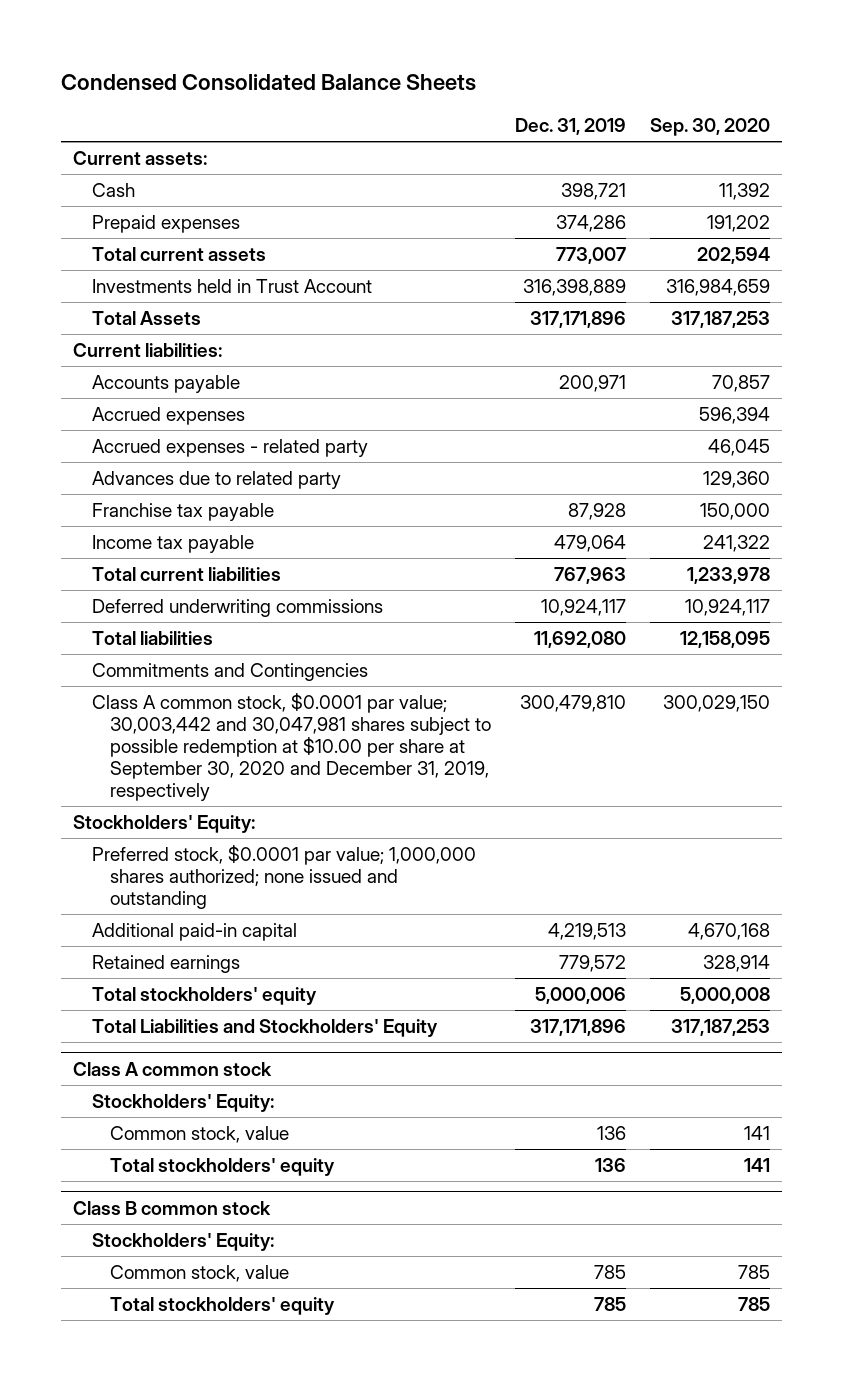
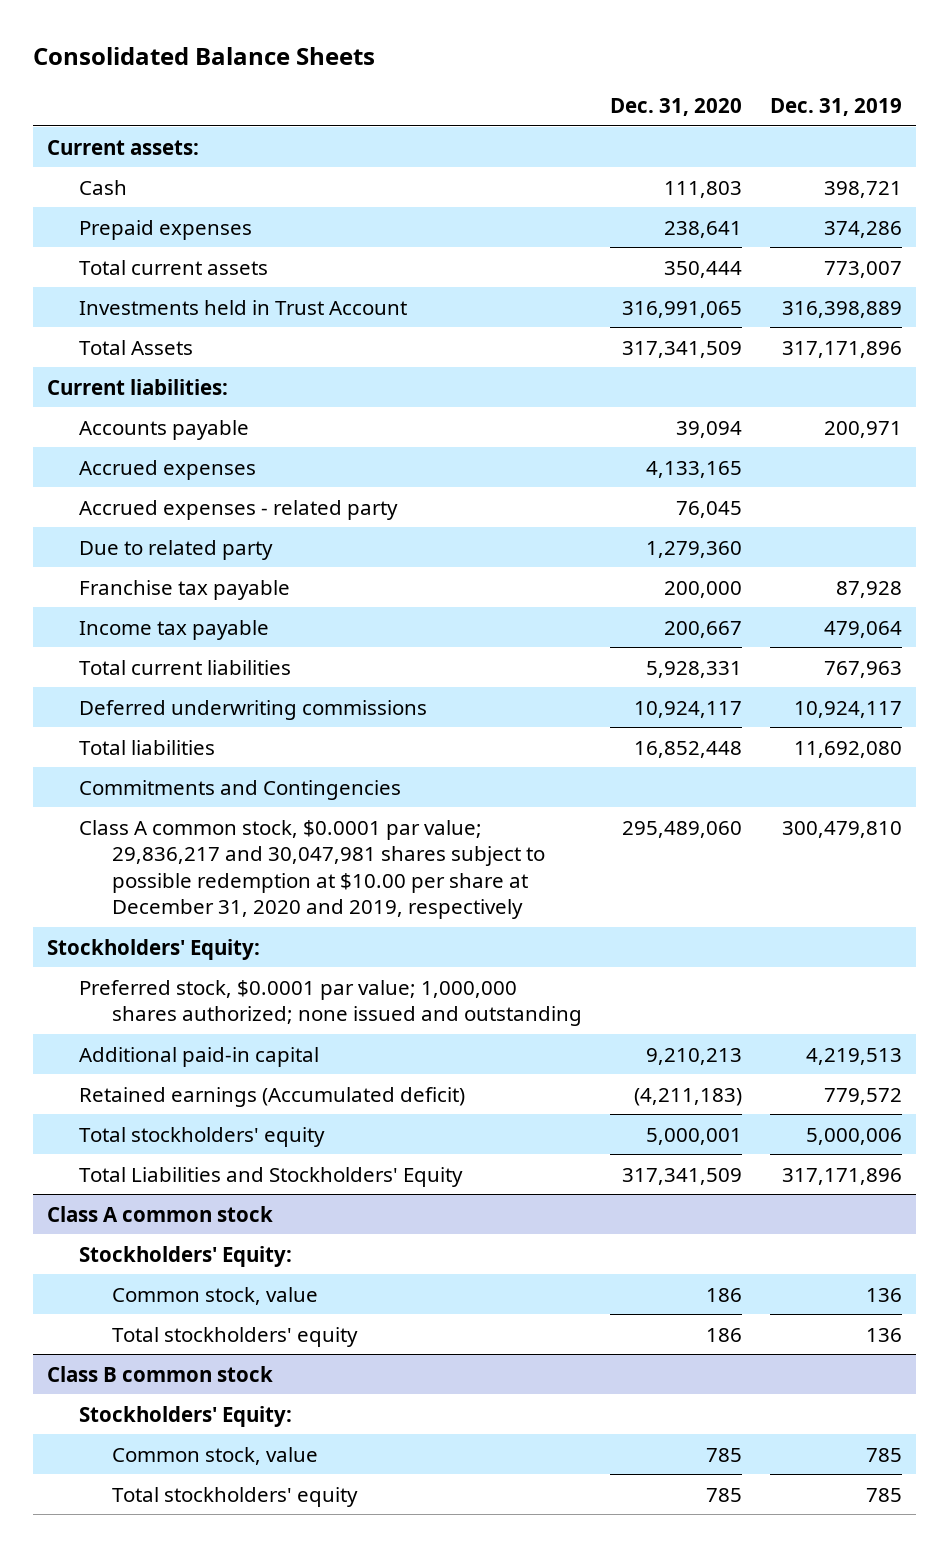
- Condensed Consolidated Balance Sheets
+ Consolidated Balance Sheets
- | Dec. 31, 2019 | Sep. 30, 2020
+ | Dec. 31, 2020 | Dec. 31, 2019
- Advances due to related party | | 129,360
+ Due to related party | 1,279,360 |
- Class A common stock, $0.0001 par value; 30,003,442 and 30,047,981 shares subject to possible redemption at $10.00 per share at September 30, 2020 and December 31, 2019, respectively | 300,479,810 | 300,029,150
+ Class A common stock, $0.0001 par value; 29,836,217 and 30,047,981 shares subject to possible redemption at $10.00 per share at December 31, 2020 and 2019, respectively | 295,489,060 | 300,479,810
- Retained earnings | 779,572 | 328,914
+ Retained earnings (Accumulated deficit) | (4,211,183) | 779,572

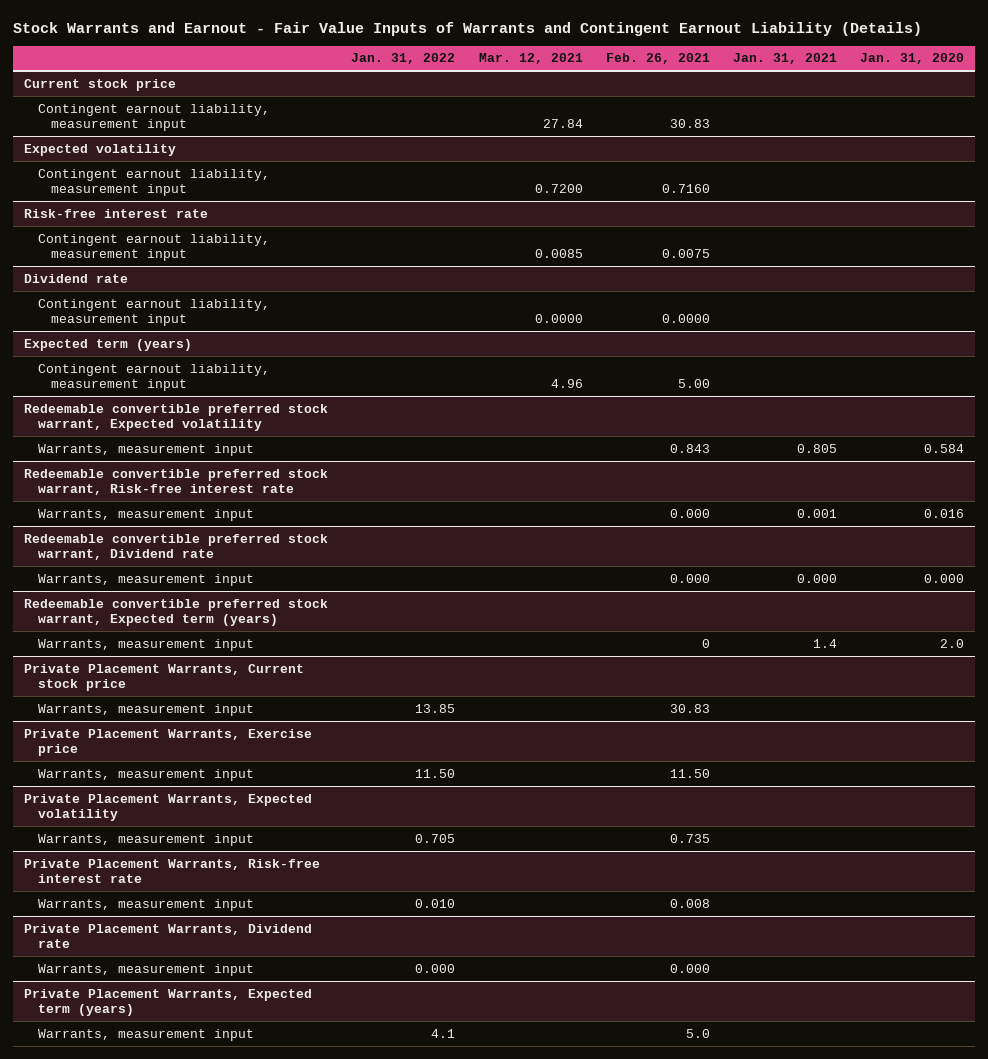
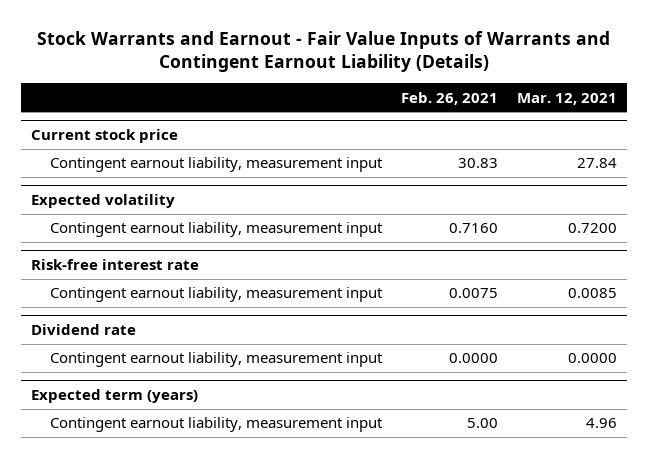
- | Jan. 31, 2022 | Mar. 12, 2021 | Feb. 26, 2021 | Jan. 31, 2021 | Jan. 31, 2020
+ | Feb. 26, 2021 | Mar. 12, 2021
- Redeemable convertible preferred stock warrant, Expected volatility
- Warrants, measurement input | | | 0.843 | 0.805 | 0.584
- Redeemable convertible preferred stock warrant, Risk-free interest rate
- Warrants, measurement input | | | 0.000 | 0.001 | 0.016
- Redeemable convertible preferred stock warrant, Dividend rate
- Warrants, measurement input | | | 0.000 | 0.000 | 0.000
- Redeemable convertible preferred stock warrant, Expected term (years)
- Warrants, measurement input | | | 0 | 1.4 | 2.0
- Private Placement Warrants, Current stock price
- Warrants, measurement input | 13.85 | | 30.83 | |
- Private Placement Warrants, Exercise price
- Warrants, measurement input | 11.50 | | 11.50 | |
- Private Placement Warrants, Expected volatility
- Warrants, measurement input | 0.705 | | 0.735 | |
- Private Placement Warrants, Risk-free interest rate
- Warrants, measurement input | 0.010 | | 0.008 | |
- Private Placement Warrants, Dividend rate
- Warrants, measurement input | 0.000 | | 0.000 | |
- Private Placement Warrants, Expected term (years)
- Warrants, measurement input | 4.1 | | 5.0 | |

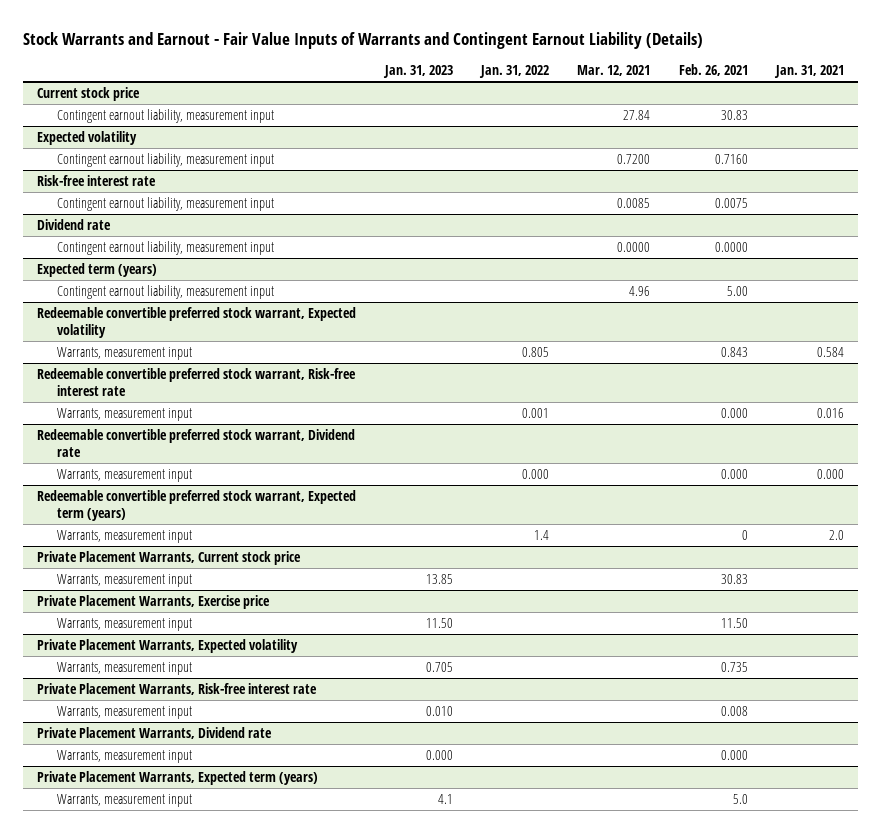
- | Feb. 26, 2021 | Mar. 12, 2021
+ | Jan. 31, 2023 | Jan. 31, 2022 | Mar. 12, 2021 | Feb. 26, 2021 | Jan. 31, 2021
+ Redeemable convertible preferred stock warrant, Expected volatility
+ Warrants, measurement input | | 0.805 | | 0.843 | 0.584
+ Redeemable convertible preferred stock warrant, Risk-free interest rate
+ Warrants, measurement input | | 0.001 | | 0.000 | 0.016
+ Redeemable convertible preferred stock warrant, Dividend rate
+ Warrants, measurement input | | 0.000 | | 0.000 | 0.000
+ Redeemable convertible preferred stock warrant, Expected term (years)
+ Warrants, measurement input | | 1.4 | | 0 | 2.0
+ Private Placement Warrants, Current stock price
+ Warrants, measurement input | 13.85 | | | 30.83 |
+ Private Placement Warrants, Exercise price
+ Warrants, measurement input | 11.50 | | | 11.50 |
+ Private Placement Warrants, Expected volatility
+ Warrants, measurement input | 0.705 | | | 0.735 |
+ Private Placement Warrants, Risk-free interest rate
+ Warrants, measurement input | 0.010 | | | 0.008 |
+ Private Placement Warrants, Dividend rate
+ Warrants, measurement input | 0.000 | | | 0.000 |
+ Private Placement Warrants, Expected term (years)
+ Warrants, measurement input | 4.1 | | | 5.0 |

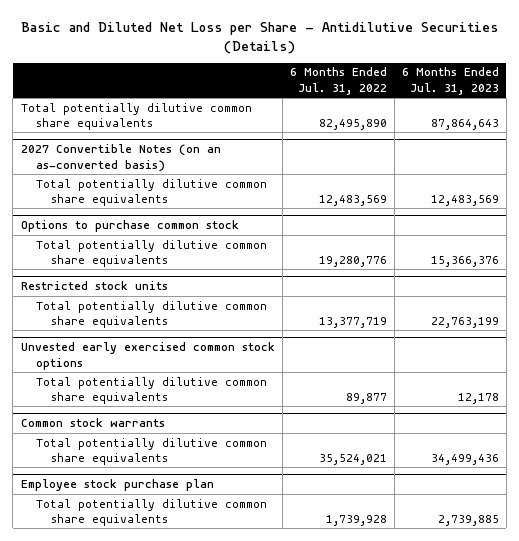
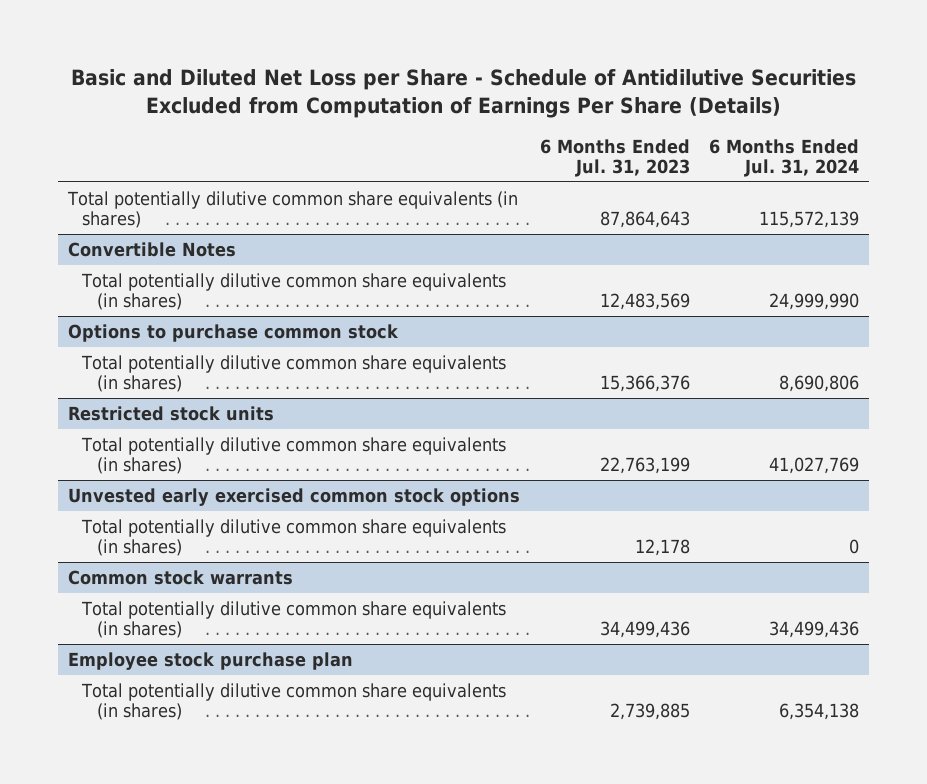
- Basic and Diluted Net Loss per Share - Antidilutive Securities (Details)
+ Basic and Diluted Net Loss per Share - Schedule of Antidilutive Securities Excluded from Computation of Earnings Per Share (Details)
- | 6 Months Ended Jul. 31, 2022 | 6 Months Ended Jul. 31, 2023
+ | 6 Months Ended Jul. 31, 2023 | 6 Months Ended Jul. 31, 2024
- Total potentially dilutive common share equivalents | 82,495,890 | 87,864,643
- 2027 Convertible Notes (on an as-converted basis)
- Total potentially dilutive common share equivalents | 12,483,569 | 12,483,569
+ Total potentially dilutive common share equivalents (in shares) | 87,864,643 | 115,572,139
+ Convertible Notes
+ Total potentially dilutive common share equivalents (in shares) | 12,483,569 | 24,999,990
@ Options to purchase common stock
- Total potentially dilutive common share equivalents | 19,280,776 | 15,366,376
+ Total potentially dilutive common share equivalents (in shares) | 15,366,376 | 8,690,806
@ Restricted stock units
- Total potentially dilutive common share equivalents | 13,377,719 | 22,763,199
+ Total potentially dilutive common share equivalents (in shares) | 22,763,199 | 41,027,769
@ Unvested early exercised common stock options
- Total potentially dilutive common share equivalents | 89,877 | 12,178
+ Total potentially dilutive common share equivalents (in shares) | 12,178 | 0
@ Common stock warrants
- Total potentially dilutive common share equivalents | 35,524,021 | 34,499,436
+ Total potentially dilutive common share equivalents (in shares) | 34,499,436 | 34,499,436
@ Employee stock purchase plan
- Total potentially dilutive common share equivalents | 1,739,928 | 2,739,885
+ Total potentially dilutive common share equivalents (in shares) | 2,739,885 | 6,354,138

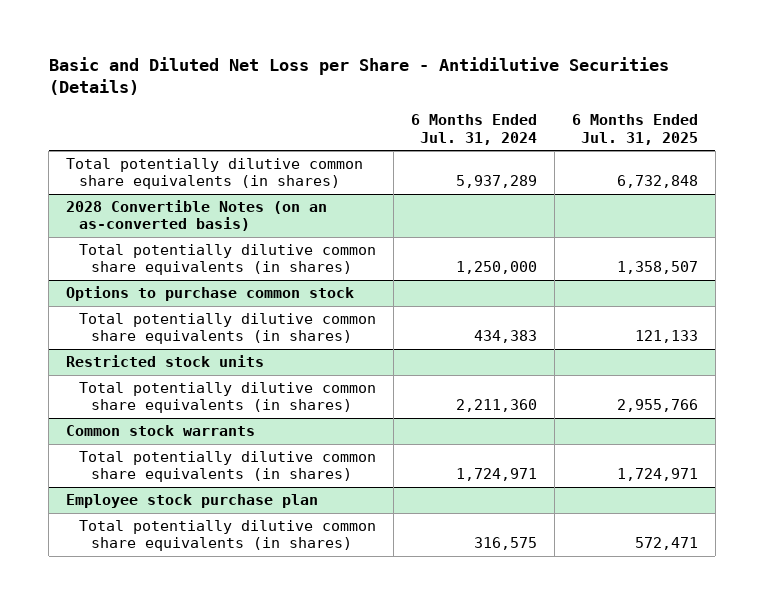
- Basic and Diluted Net Loss per Share - Schedule of Antidilutive Securities Excluded from Computation of Earnings Per Share (Details)
+ Basic and Diluted Net Loss per Share - Antidilutive Securities (Details)
- | 6 Months Ended Jul. 31, 2023 | 6 Months Ended Jul. 31, 2024
+ | 6 Months Ended Jul. 31, 2024 | 6 Months Ended Jul. 31, 2025
- Total potentially dilutive common share equivalents (in shares) | 87,864,643 | 115,572,139
- Convertible Notes
- Total potentially dilutive common share equivalents (in shares) | 12,483,569 | 24,999,990
+ Total potentially dilutive common share equivalents (in shares) | 5,937,289 | 6,732,848
+ 2028 Convertible Notes (on an as-converted basis)
+ Total potentially dilutive common share equivalents (in shares) | 1,250,000 | 1,358,507
@ Options to purchase common stock
- Total potentially dilutive common share equivalents (in shares) | 15,366,376 | 8,690,806
+ Total potentially dilutive common share equivalents (in shares) | 434,383 | 121,133
@ Restricted stock units
- Total potentially dilutive common share equivalents (in shares) | 22,763,199 | 41,027,769
- Unvested early exercised common stock options
- Total potentially dilutive common share equivalents (in shares) | 12,178 | 0
@ Restricted stock units
+ Total potentially dilutive common share equivalents (in shares) | 2,211,360 | 2,955,766
@ Common stock warrants
- Total potentially dilutive common share equivalents (in shares) | 34,499,436 | 34,499,436
+ Total potentially dilutive common share equivalents (in shares) | 1,724,971 | 1,724,971
@ Employee stock purchase plan
- Total potentially dilutive common share equivalents (in shares) | 2,739,885 | 6,354,138
+ Total potentially dilutive common share equivalents (in shares) | 316,575 | 572,471

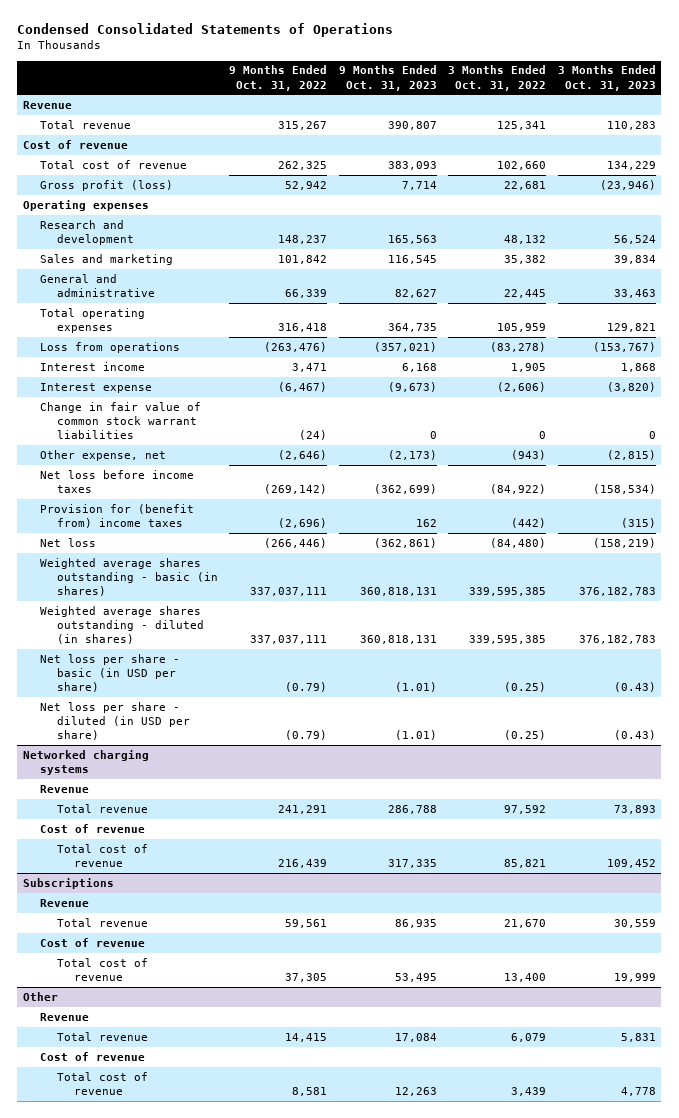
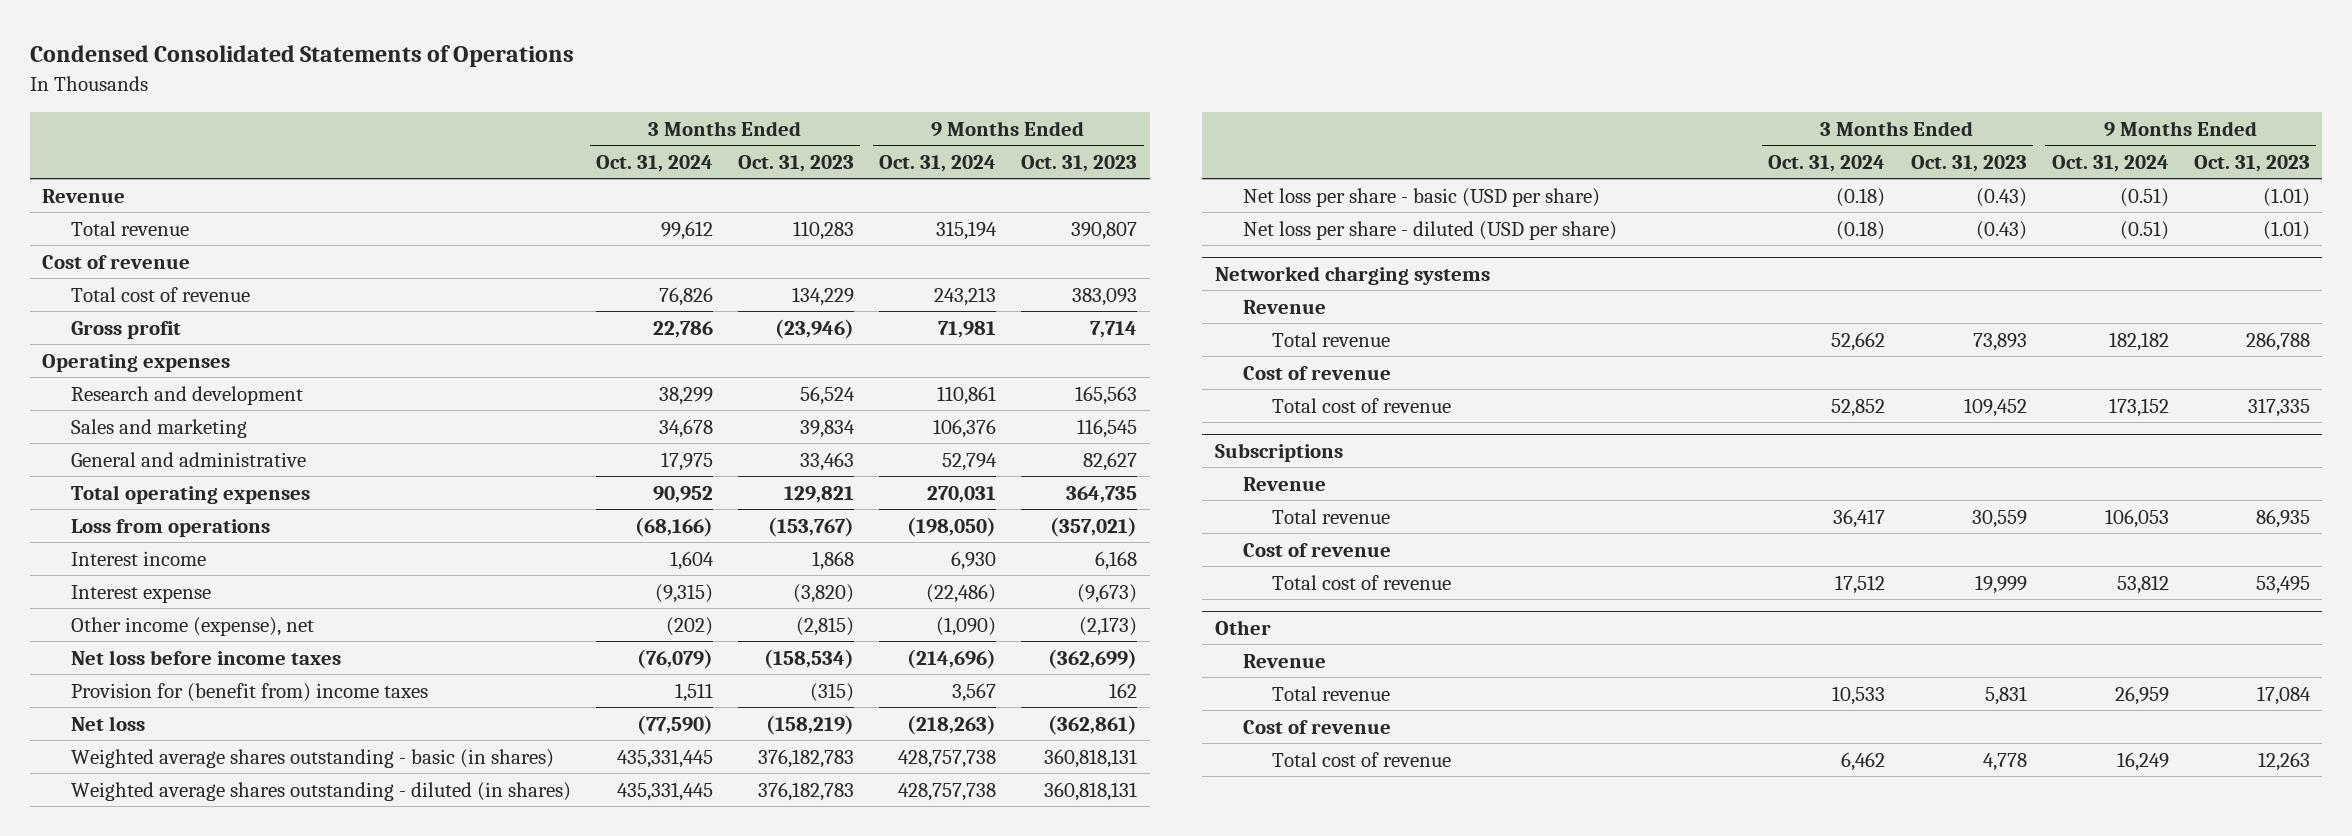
- | 9 Months Ended Oct. 31, 2022 | 9 Months Ended Oct. 31, 2023 | 3 Months Ended Oct. 31, 2022 | 3 Months Ended Oct. 31, 2023
+ | 3 Months Ended Oct. 31, 2024 | 3 Months Ended Oct. 31, 2023 | 9 Months Ended Oct. 31, 2024 | 9 Months Ended Oct. 31, 2023
- Gross profit (loss) | 52,942 | 7,714 | 22,681 | (23,946)
+ Gross profit | 22,786 | (23,946) | 71,981 | 7,714
- Change in fair value of common stock warrant liabilities | (24) | 0 | 0 | 0
- Other expense, net | (2,646) | (2,173) | (943) | (2,815)
+ Other income (expense), net | (202) | (2,815) | (1,090) | (2,173)
- Net loss per share - basic (in USD per share) | (0.79) | (1.01) | (0.25) | (0.43)
- Net loss per share - diluted (in USD per share) | (0.79) | (1.01) | (0.25) | (0.43)
+ Net loss per share - basic (USD per share) | (0.18) | (0.43) | (0.51) | (1.01)
+ Net loss per share - diluted (USD per share) | (0.18) | (0.43) | (0.51) | (1.01)

